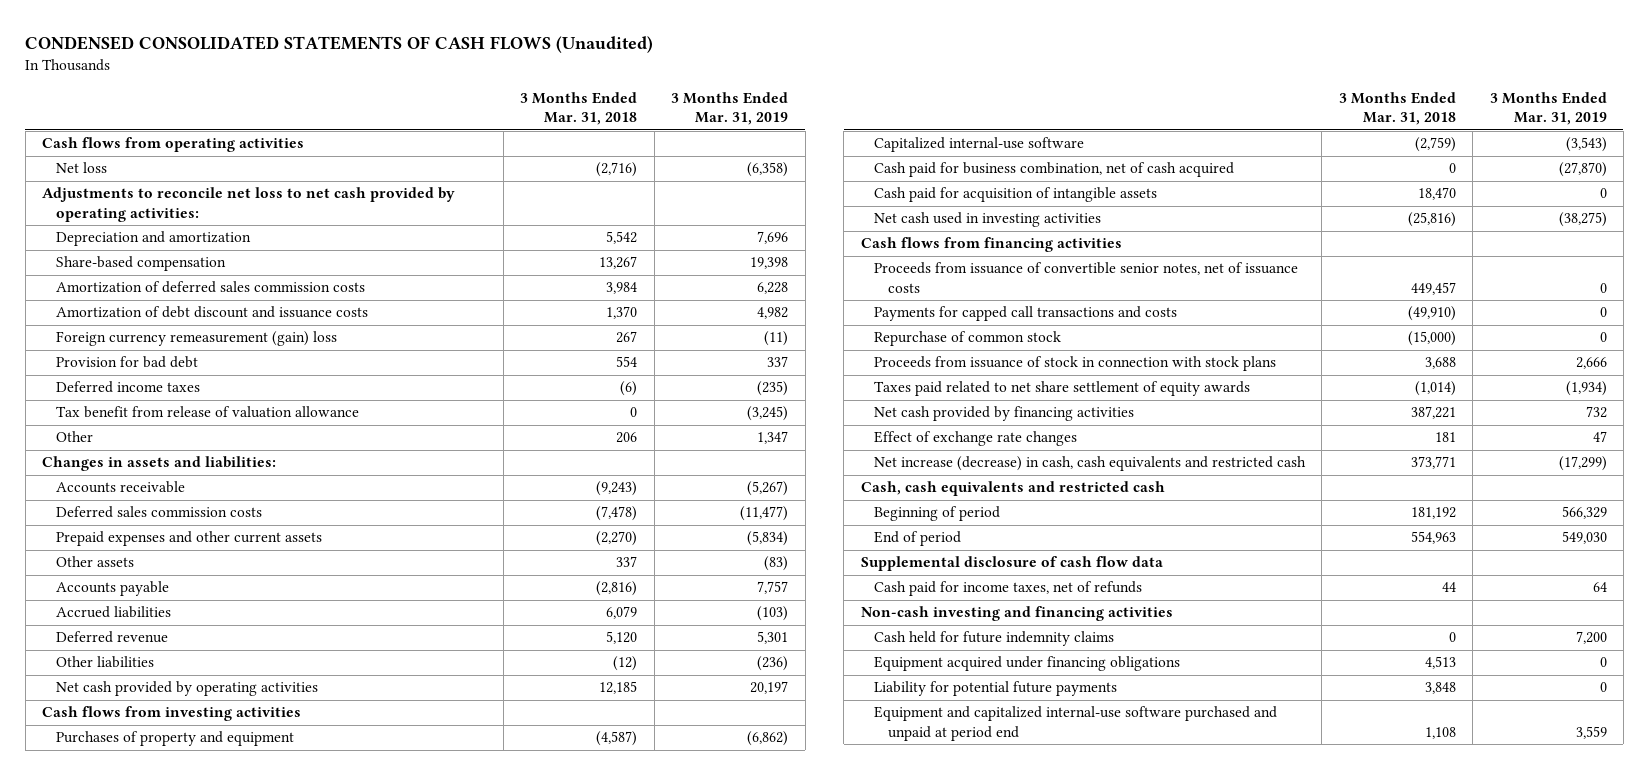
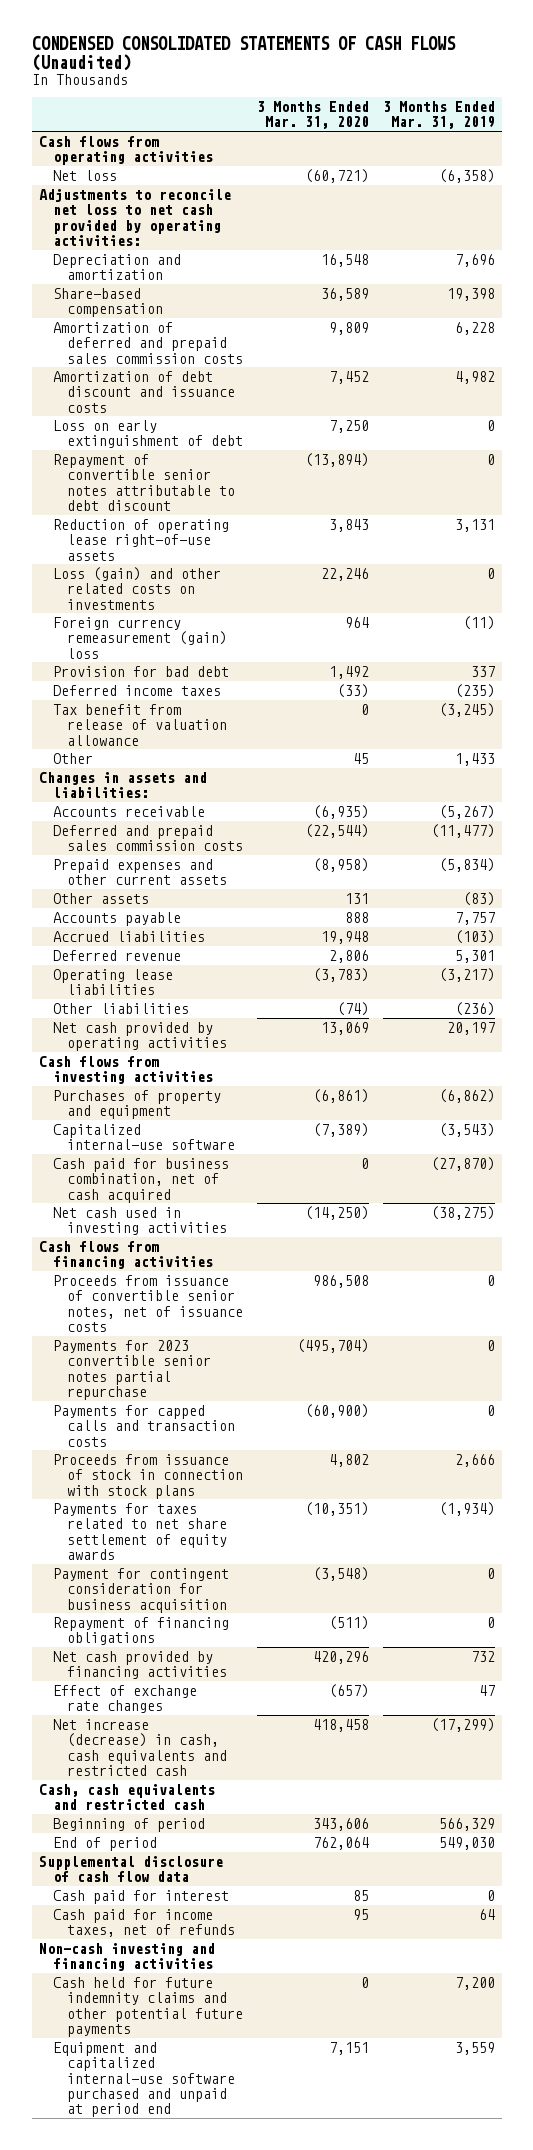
- | 3 Months Ended Mar. 31, 2018 | 3 Months Ended Mar. 31, 2019
+ | 3 Months Ended Mar. 31, 2020 | 3 Months Ended Mar. 31, 2019
- Amortization of deferred sales commission costs | 3,984 | 6,228
+ Amortization of deferred and prepaid sales commission costs | 9,809 | 6,228
+ Loss on early extinguishment of debt | 7,250 | 0
+ Repayment of convertible senior notes attributable to debt discount | (13,894) | 0
+ Reduction of operating lease right-of-use assets | 3,843 | 3,131
+ Loss (gain) and other related costs on investments | 22,246 | 0
- Other | 206 | 1,347
+ Other | 45 | 1,433
- Deferred sales commission costs | (7,478) | (11,477)
+ Deferred and prepaid sales commission costs | (22,544) | (11,477)
+ Operating lease liabilities | (3,783) | (3,217)
- Cash paid for acquisition of intangible assets | 18,470 | 0
- Payments for capped call transactions and costs | (49,910) | 0
- Repurchase of common stock | (15,000) | 0
+ Payments for 2023 convertible senior notes partial repurchase | (495,704) | 0
+ Payments for capped calls and transaction costs | (60,900) | 0
- Taxes paid related to net share settlement of equity awards | (1,014) | (1,934)
+ Payments for taxes related to net share settlement of equity awards | (10,351) | (1,934)
+ Payment for contingent consideration for business acquisition | (3,548) | 0
+ Repayment of financing obligations | (511) | 0
+ Cash paid for interest | 85 | 0
- Cash held for future indemnity claims | 0 | 7,200
- Equipment acquired under financing obligations | 4,513 | 0
- Liability for potential future payments | 3,848 | 0
+ Cash held for future indemnity claims and other potential future payments | 0 | 7,200

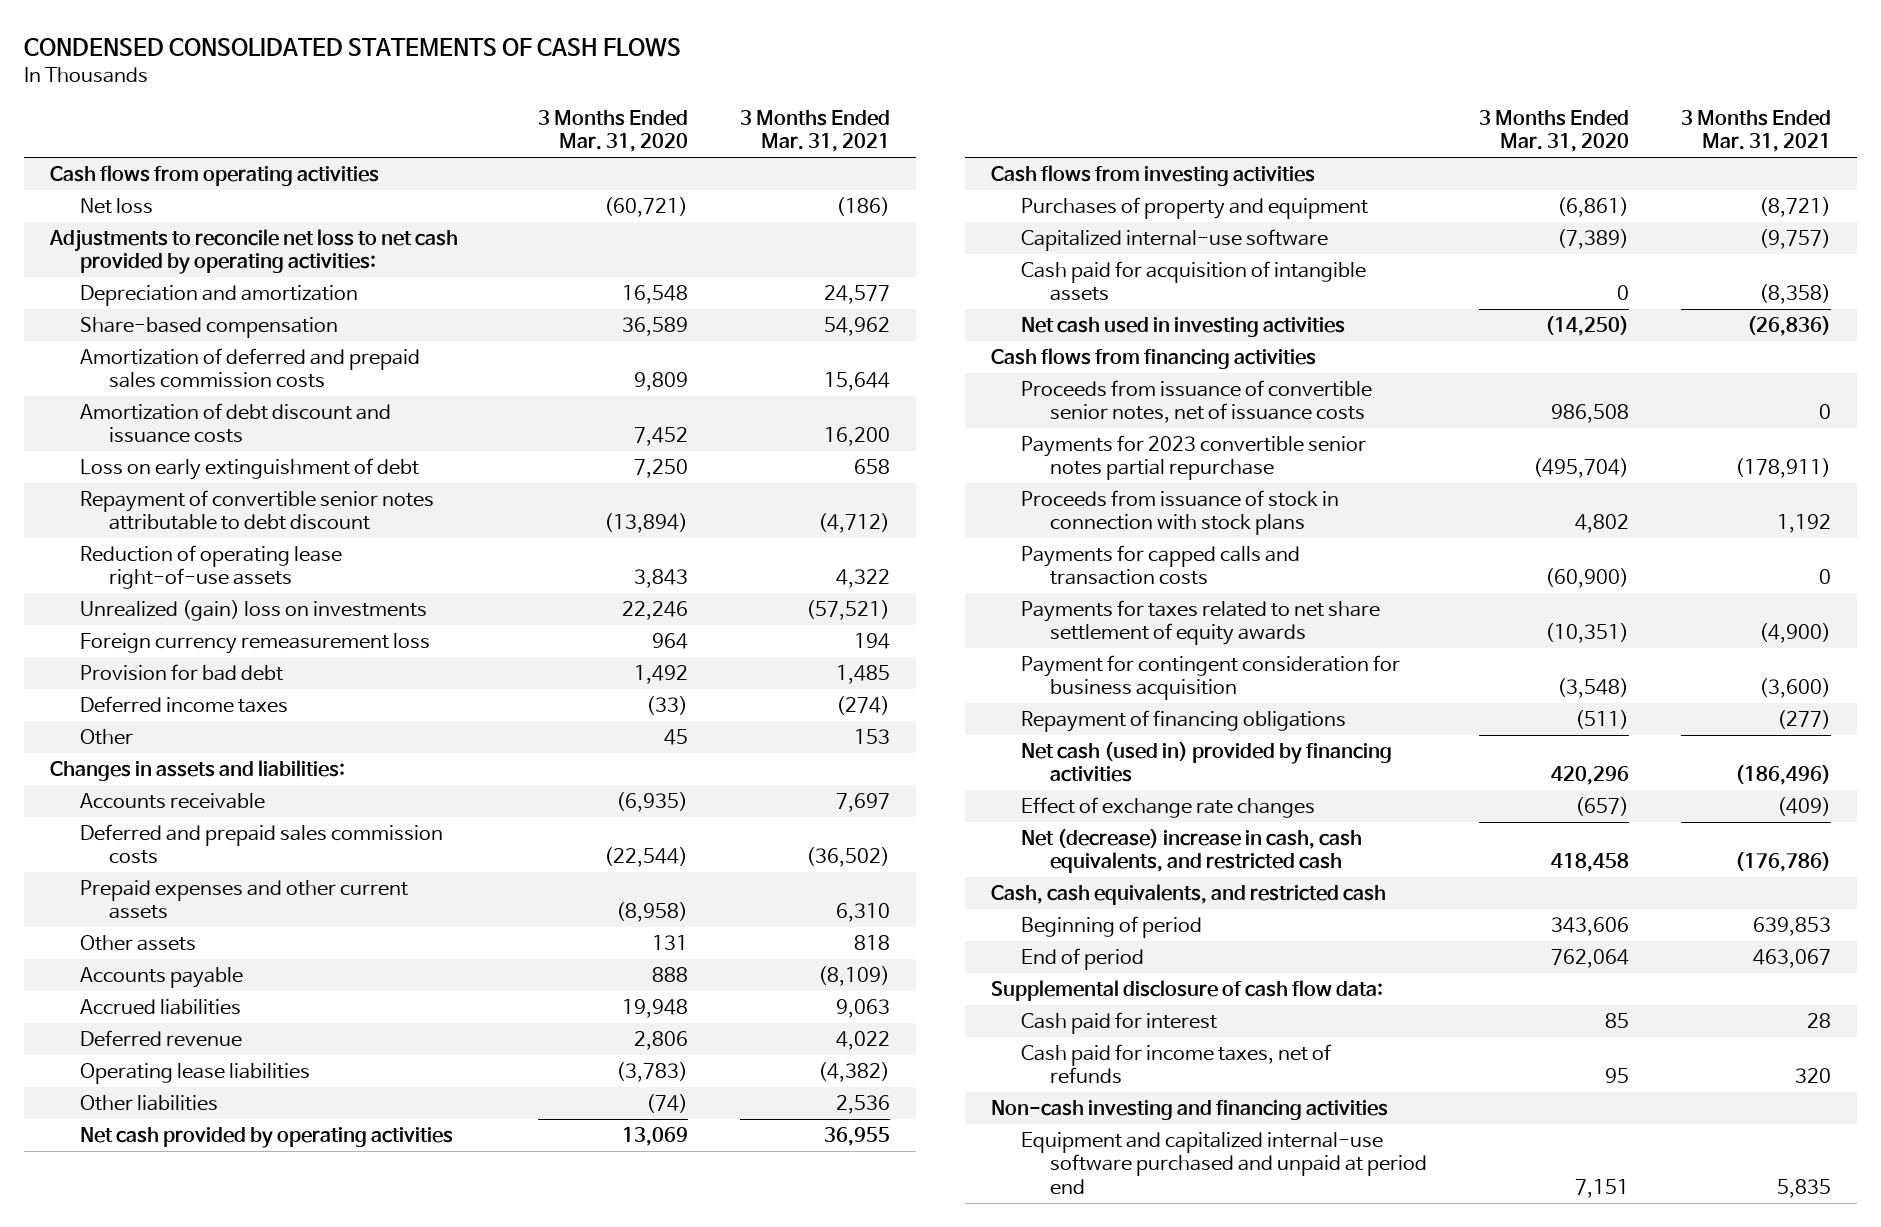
- CONDENSED CONSOLIDATED STATEMENTS OF CASH FLOWS (Unaudited)
+ CONDENSED CONSOLIDATED STATEMENTS OF CASH FLOWS
- | 3 Months Ended Mar. 31, 2020 | 3 Months Ended Mar. 31, 2019
+ | 3 Months Ended Mar. 31, 2020 | 3 Months Ended Mar. 31, 2021
- Loss (gain) and other related costs on investments | 22,246 | 0
- Foreign currency remeasurement (gain) loss | 964 | (11)
+ Unrealized (gain) loss on investments | 22,246 | (57,521)
+ Foreign currency remeasurement loss | 964 | 194
- Tax benefit from release of valuation allowance | 0 | (3,245)
- Cash paid for business combination, net of cash acquired | 0 | (27,870)
+ Cash paid for acquisition of intangible assets | 0 | (8,358)
moved down: Payments for capped calls and transaction costs | (60,900) | 0
- Net cash provided by financing activities | 420,296 | 732
+ Net cash (used in) provided by financing activities | 420,296 | (186,496)
- Net increase (decrease) in cash, cash equivalents and restricted cash | 418,458 | (17,299)
- Cash, cash equivalents and restricted cash
+ Net (decrease) increase in cash, cash equivalents, and restricted cash | 418,458 | (176,786)
+ Cash, cash equivalents, and restricted cash
- Supplemental disclosure of cash flow data
+ Supplemental disclosure of cash flow data:
- Cash held for future indemnity claims and other potential future payments | 0 | 7,200

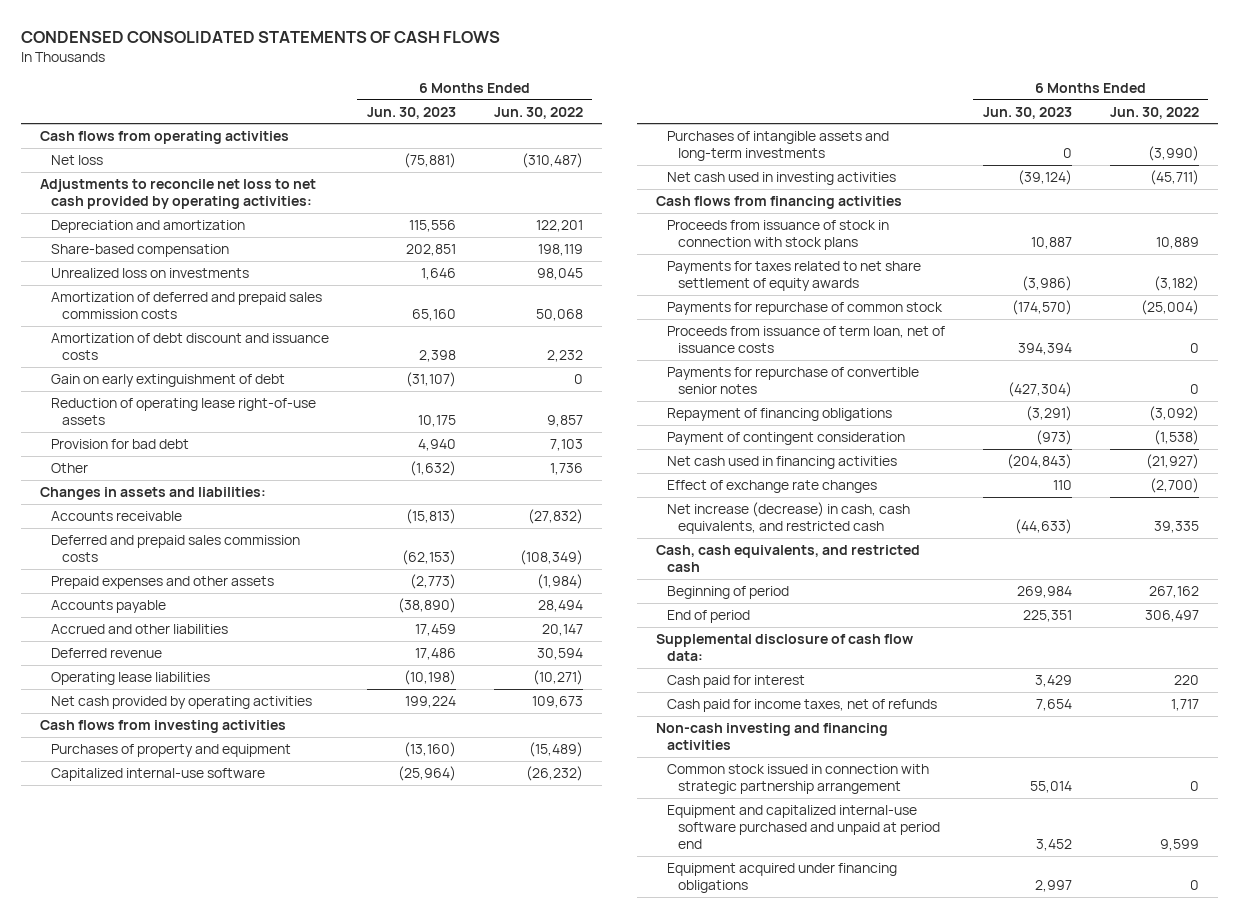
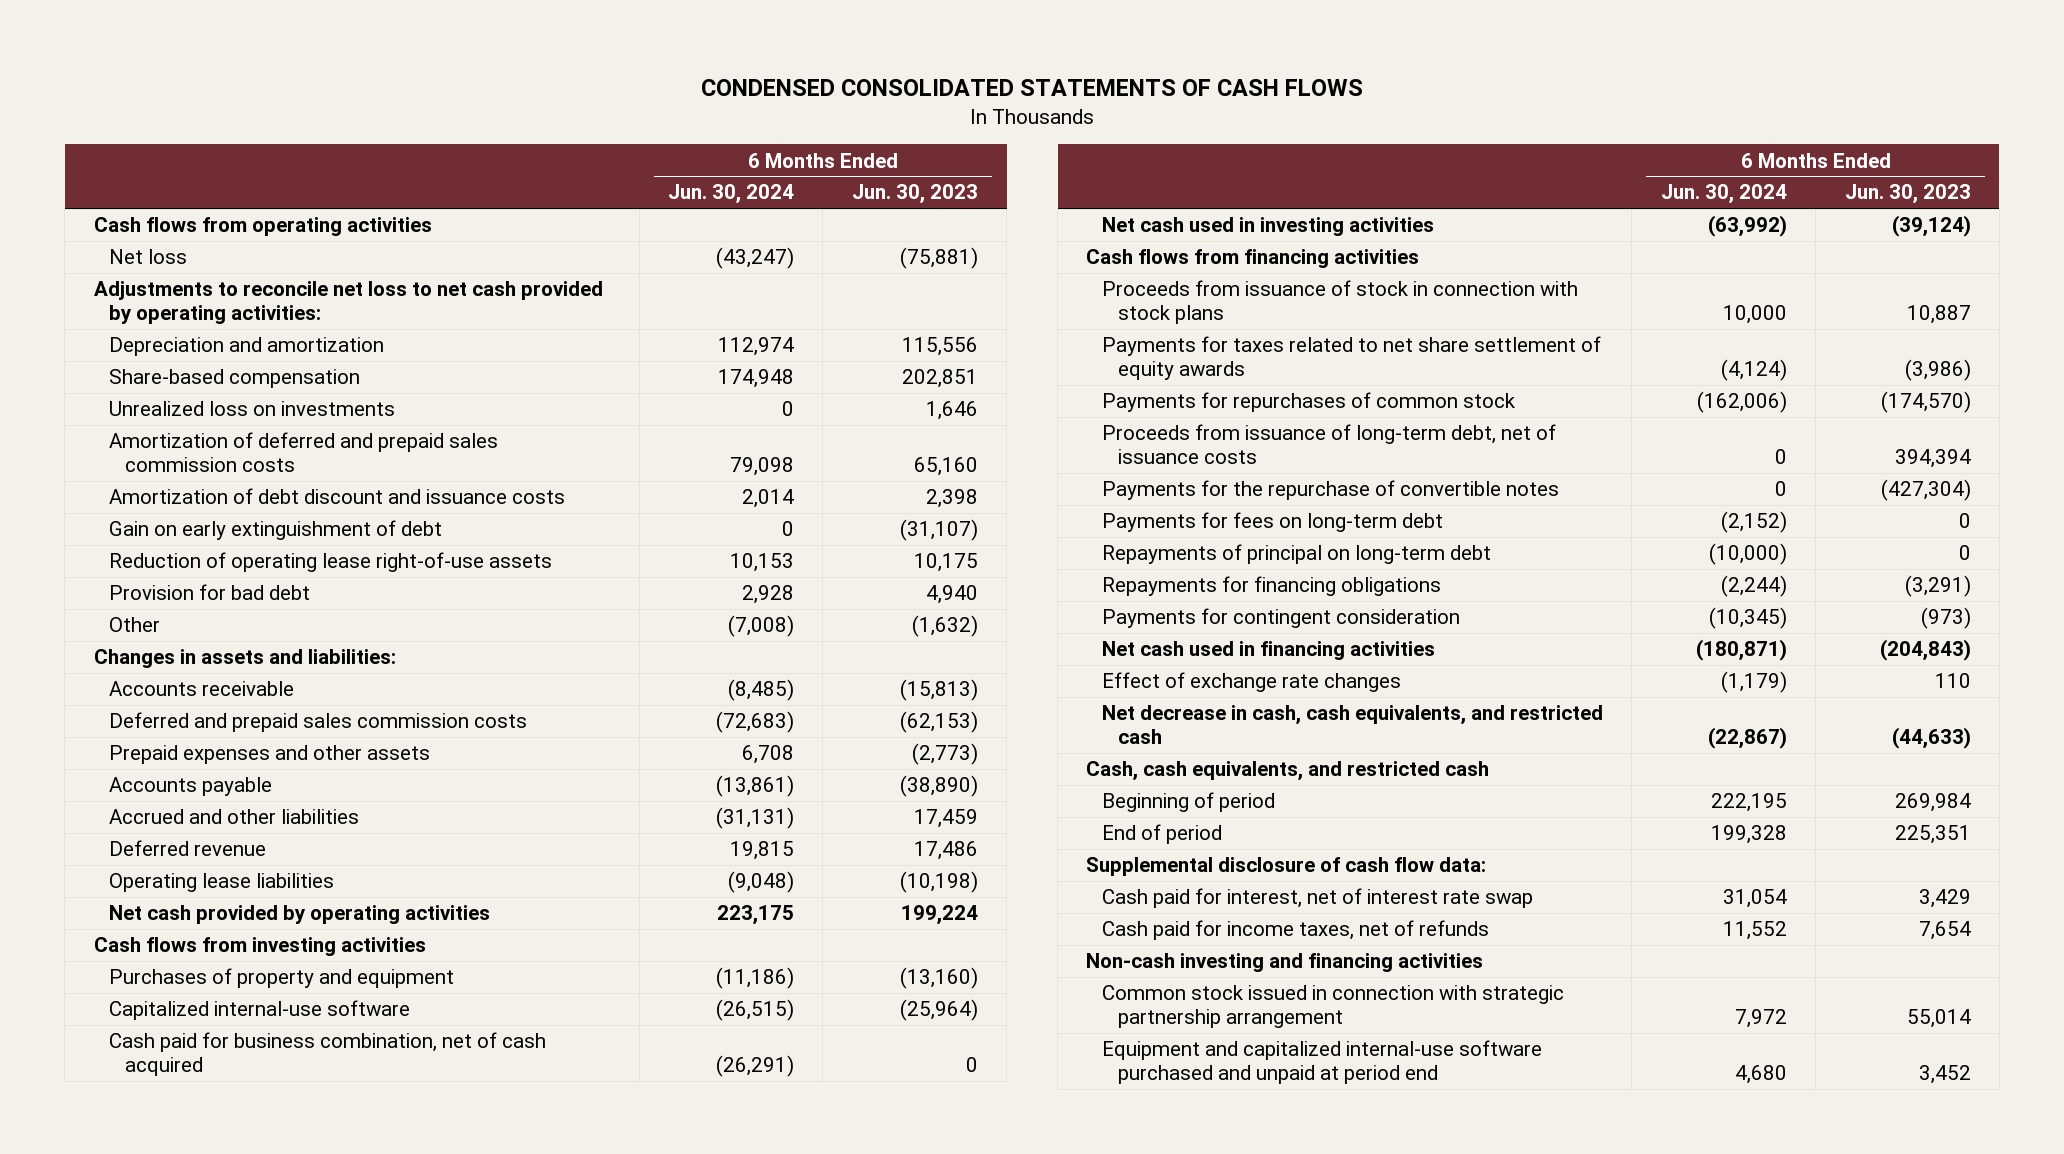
- | 6 Months Ended Jun. 30, 2023 | 6 Months Ended Jun. 30, 2022
+ | 6 Months Ended Jun. 30, 2024 | 6 Months Ended Jun. 30, 2023
- Purchases of intangible assets and long-term investments | 0 | (3,990)
+ Cash paid for business combination, net of cash acquired | (26,291) | 0
- Payments for repurchase of common stock | (174,570) | (25,004)
- Proceeds from issuance of term loan, net of issuance costs | 394,394 | 0
- Payments for repurchase of convertible senior notes | (427,304) | 0
- Repayment of financing obligations | (3,291) | (3,092)
- Payment of contingent consideration | (973) | (1,538)
+ Payments for repurchases of common stock | (162,006) | (174,570)
+ Proceeds from issuance of long-term debt, net of issuance costs | 0 | 394,394
+ Payments for the repurchase of convertible notes | 0 | (427,304)
+ Payments for fees on long-term debt | (2,152) | 0
+ Repayments of principal on long-term debt | (10,000) | 0
+ Repayments for financing obligations | (2,244) | (3,291)
+ Payments for contingent consideration | (10,345) | (973)
- Net increase (decrease) in cash, cash equivalents, and restricted cash | (44,633) | 39,335
+ Net decrease in cash, cash equivalents, and restricted cash | (22,867) | (44,633)
- Cash paid for interest | 3,429 | 220
+ Cash paid for interest, net of interest rate swap | 31,054 | 3,429
- Equipment acquired under financing obligations | 2,997 | 0

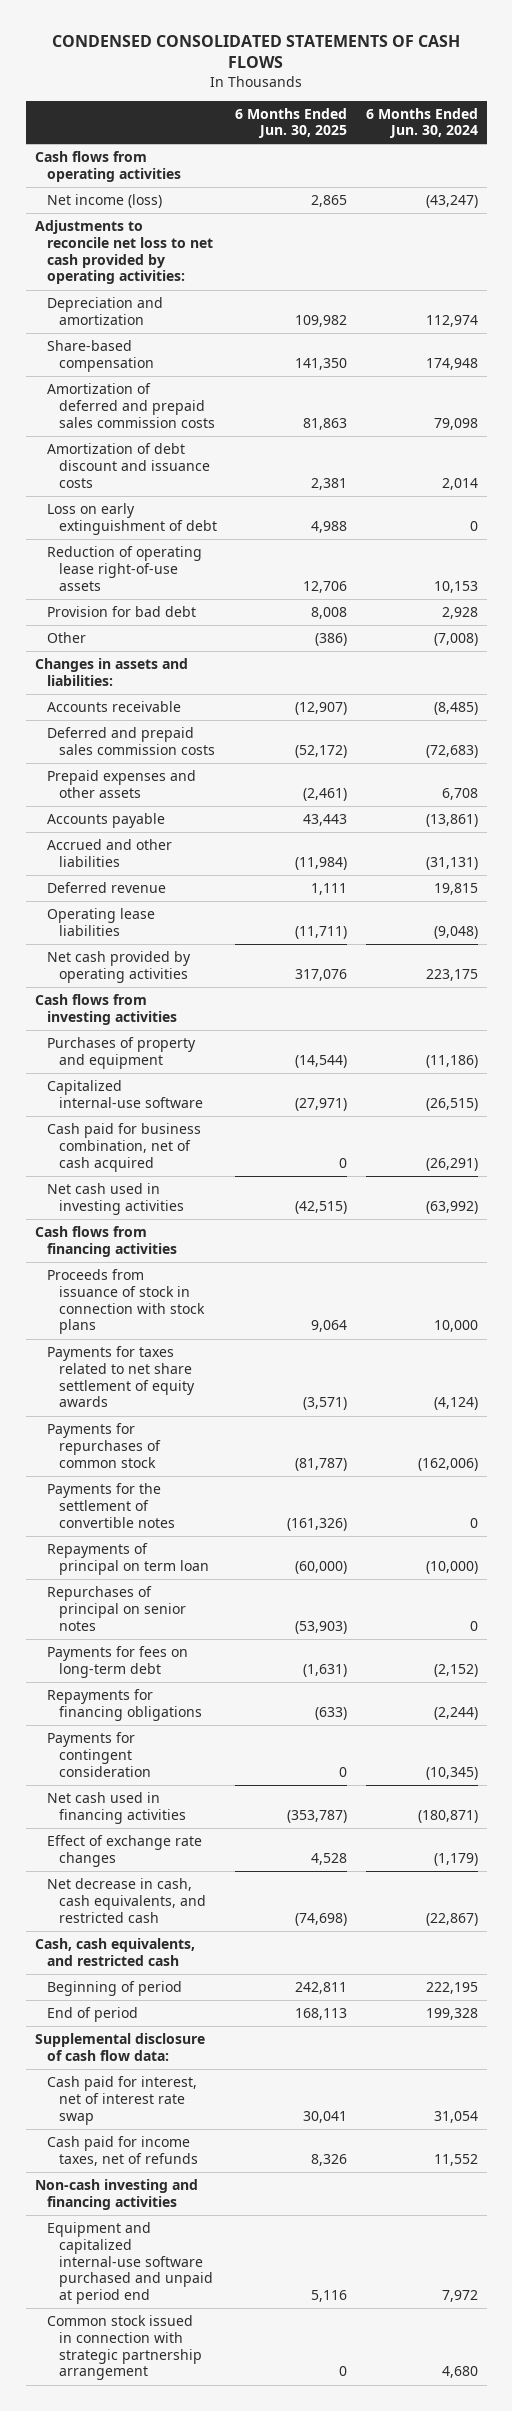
- | 6 Months Ended Jun. 30, 2024 | 6 Months Ended Jun. 30, 2023
+ | 6 Months Ended Jun. 30, 2025 | 6 Months Ended Jun. 30, 2024
- Net loss | (43,247) | (75,881)
+ Net income (loss) | 2,865 | (43,247)
- Unrealized loss on investments | 0 | 1,646
- Gain on early extinguishment of debt | 0 | (31,107)
+ Loss on early extinguishment of debt | 4,988 | 0
- Proceeds from issuance of long-term debt, net of issuance costs | 0 | 394,394
- Payments for the repurchase of convertible notes | 0 | (427,304)
+ Payments for the settlement of convertible notes | (161,326) | 0
+ Repayments of principal on term loan | (60,000) | (10,000)
+ Repurchases of principal on senior notes | (53,903) | 0
- Repayments of principal on long-term debt | (10,000) | 0
- Common stock issued in connection with strategic partnership arrangement | 7,972 | 55,014
- Equipment and capitalized internal-use software purchased and unpaid at period end | 4,680 | 3,452
+ Equipment and capitalized internal-use software purchased and unpaid at period end | 5,116 | 7,972
+ Common stock issued in connection with strategic partnership arrangement | 0 | 4,680

